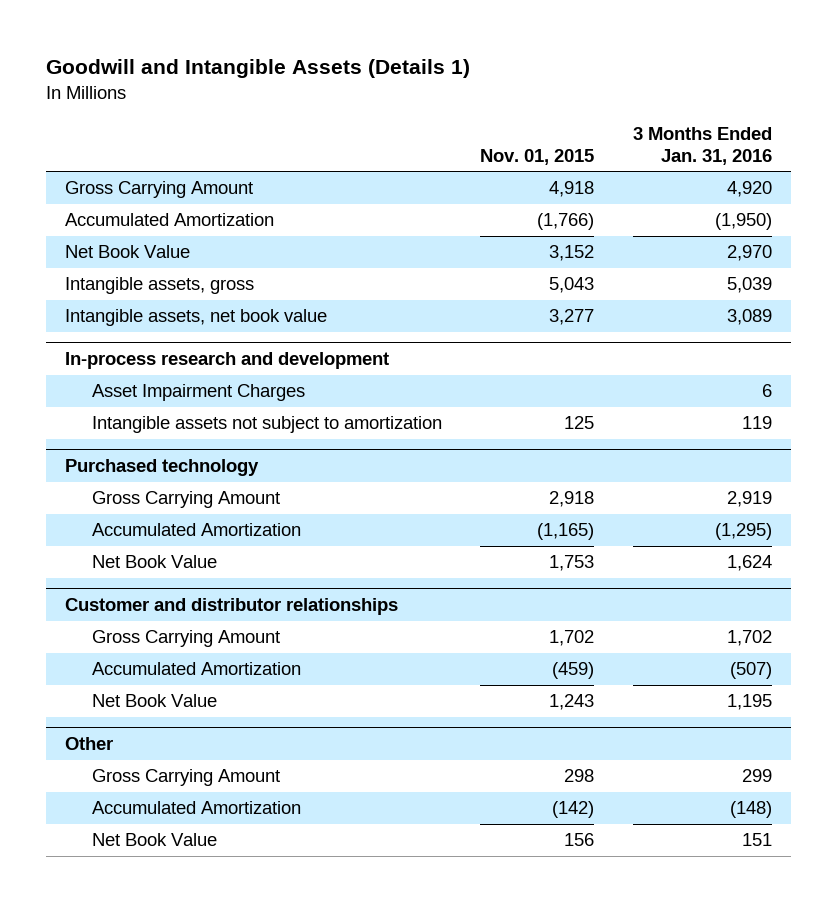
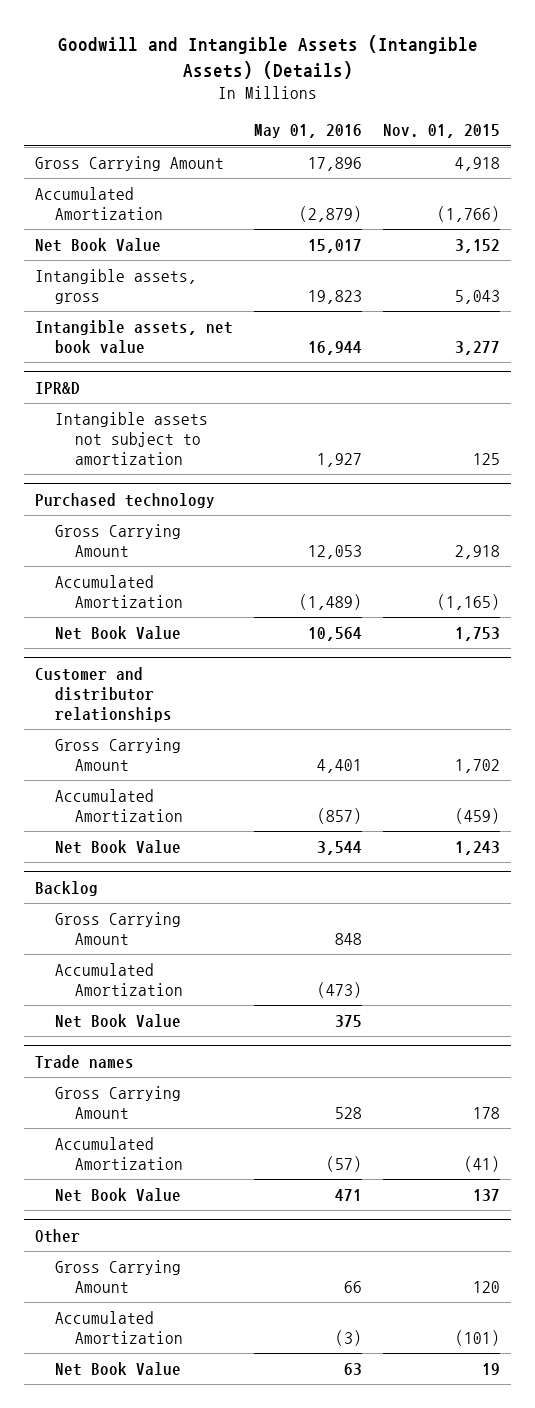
- Goodwill and Intangible Assets (Details 1)
+ Goodwill and Intangible Assets (Intangible Assets) (Details)
- | Nov. 01, 2015 | 3 Months Ended Jan. 31, 2016
+ | May 01, 2016 | Nov. 01, 2015
- In-process research and development
- Asset Impairment Charges | | 6
+ IPR&D
+ Backlog
+ Gross Carrying Amount | 848 |
+ Accumulated Amortization | (473) |
+ Net Book Value | 375 |
+ Trade names
+ Gross Carrying Amount | 528 | 178
+ Accumulated Amortization | (57) | (41)
+ Net Book Value | 471 | 137
@ Other
- Gross Carrying Amount | 298 | 299
- Accumulated Amortization | (142) | (148)
- Net Book Value | 156 | 151
+ Gross Carrying Amount | 66 | 120
+ Accumulated Amortization | (3) | (101)
+ Net Book Value | 63 | 19

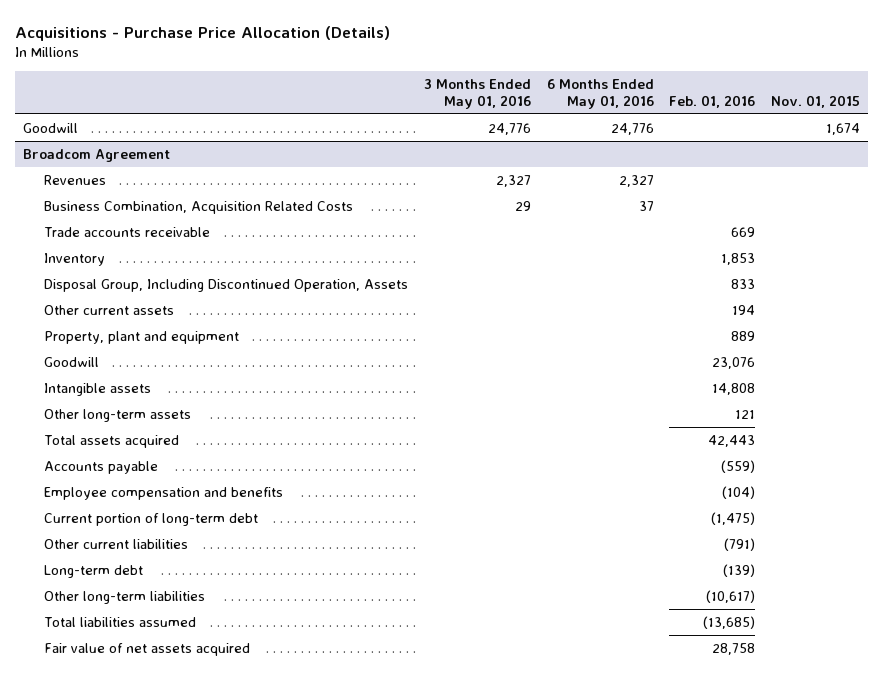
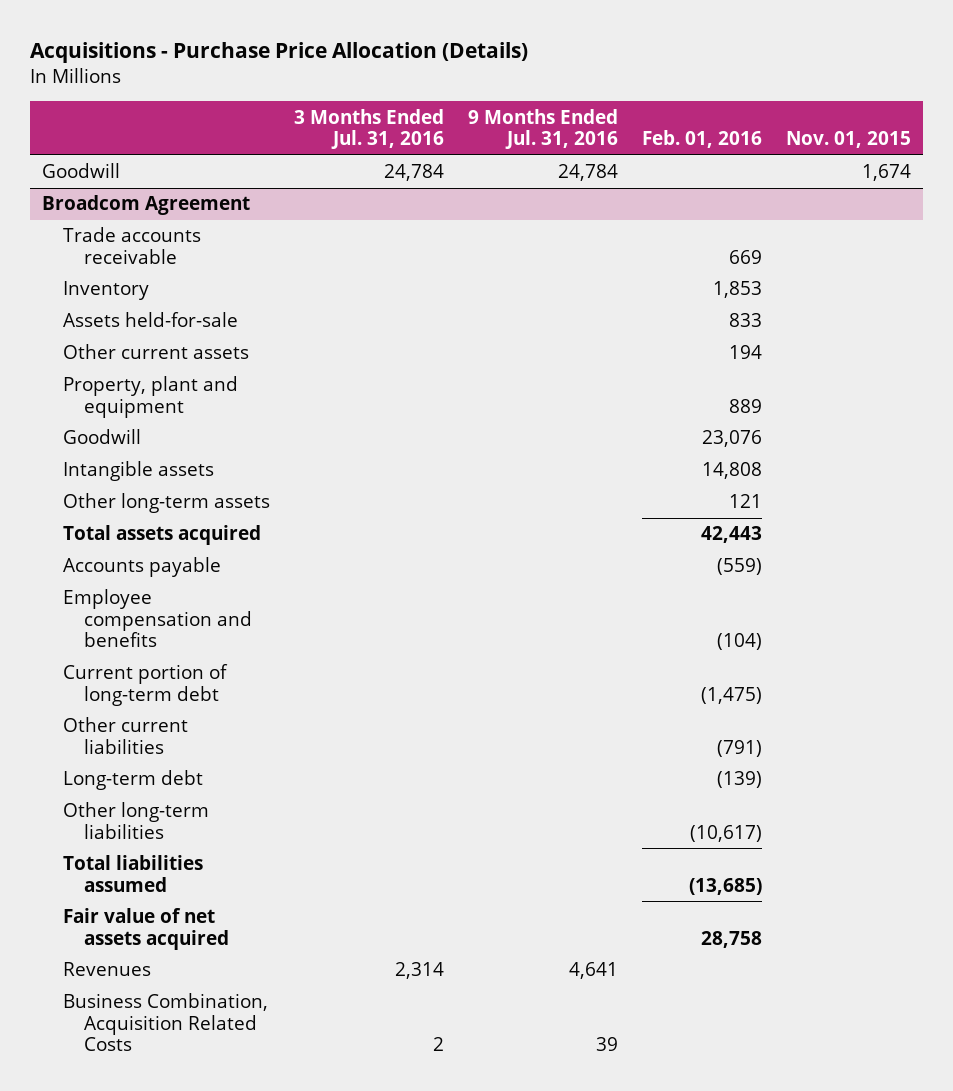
- | 3 Months Ended May 01, 2016 | 6 Months Ended May 01, 2016 | Feb. 01, 2016 | Nov. 01, 2015
+ | 3 Months Ended Jul. 31, 2016 | 9 Months Ended Jul. 31, 2016 | Feb. 01, 2016 | Nov. 01, 2015
@ Broadcom Agreement
- Disposal Group, Including Discontinued Operation, Assets | | | 833 |
+ Assets held-for-sale | | | 833 |
moved down: Revenues | 2,314 | 4,641 | |
moved down: Business Combination, Acquisition Related Costs | 2 | 39 | |

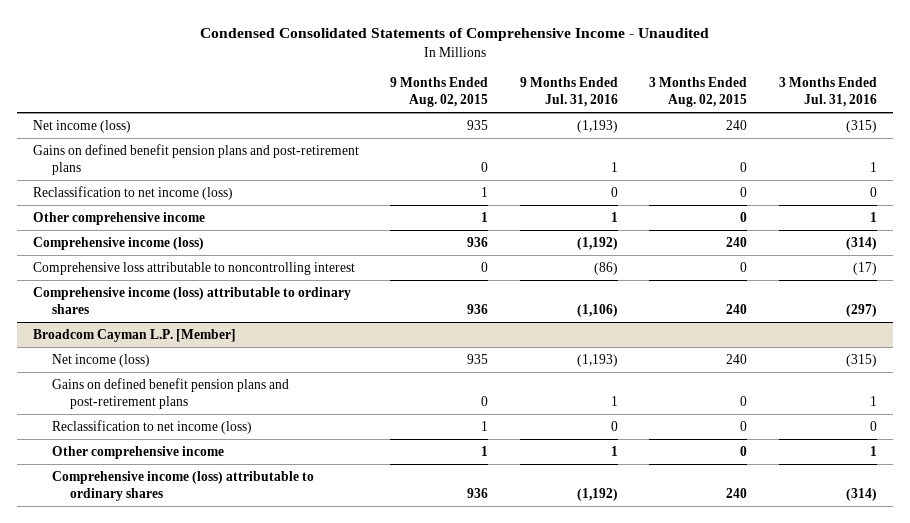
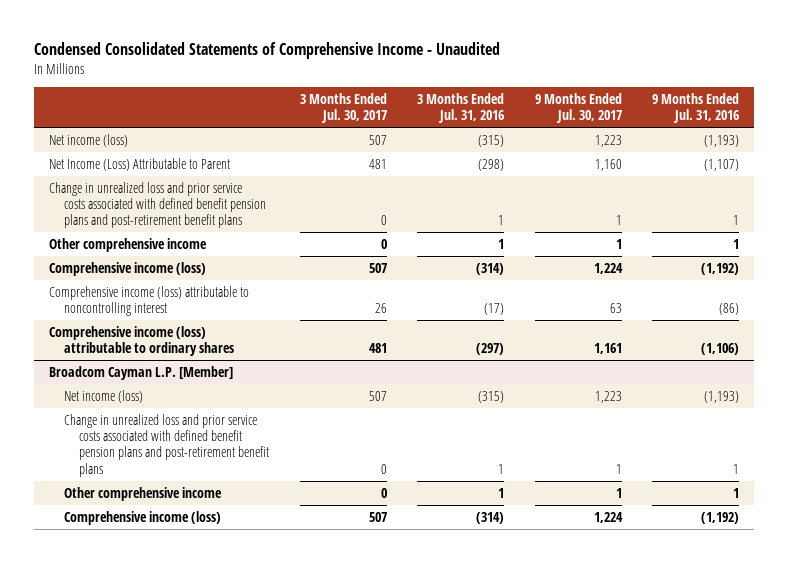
- | 9 Months Ended Aug. 02, 2015 | 9 Months Ended Jul. 31, 2016 | 3 Months Ended Aug. 02, 2015 | 3 Months Ended Jul. 31, 2016
+ | 3 Months Ended Jul. 30, 2017 | 3 Months Ended Jul. 31, 2016 | 9 Months Ended Jul. 30, 2017 | 9 Months Ended Jul. 31, 2016
- Gains on defined benefit pension plans and post-retirement plans | 0 | 1 | 0 | 1
- Reclassification to net income (loss) | 1 | 0 | 0 | 0
+ Net Income (Loss) Attributable to Parent | 481 | (298) | 1,160 | (1,107)
+ Change in unrealized loss and prior service costs associated with defined benefit pension plans and post-retirement benefit plans | 0 | 1 | 1 | 1
- Comprehensive loss attributable to noncontrolling interest | 0 | (86) | 0 | (17)
+ Comprehensive income (loss) attributable to noncontrolling interest | 26 | (17) | 63 | (86)
@ Broadcom Cayman L.P. [Member]
- Gains on defined benefit pension plans and post-retirement plans | 0 | 1 | 0 | 1
- Reclassification to net income (loss) | 1 | 0 | 0 | 0
+ Change in unrealized loss and prior service costs associated with defined benefit pension plans and post-retirement benefit plans | 0 | 1 | 1 | 1
- Comprehensive income (loss) attributable to ordinary shares | 936 | (1,192) | 240 | (314)
+ Comprehensive income (loss) | 507 | (314) | 1,224 | (1,192)

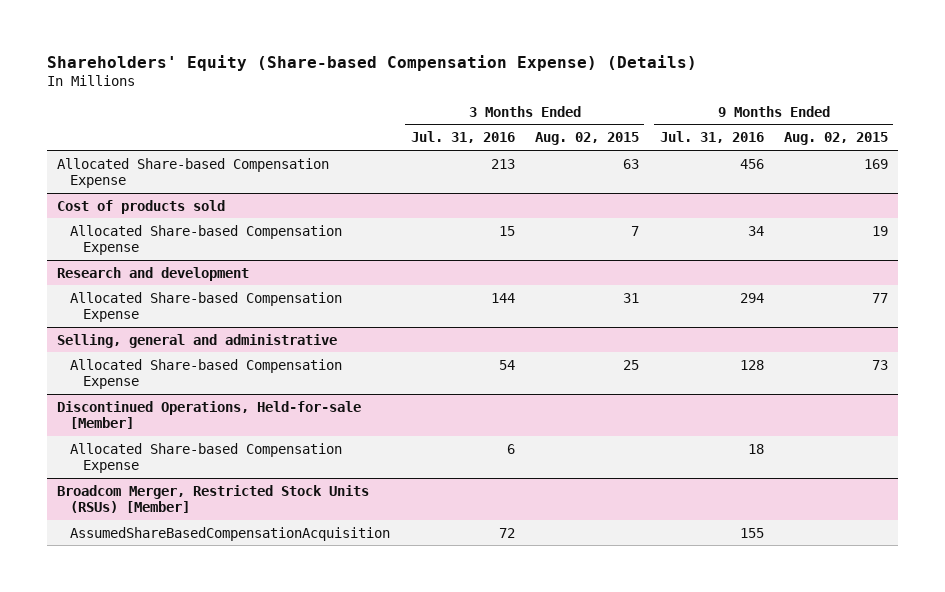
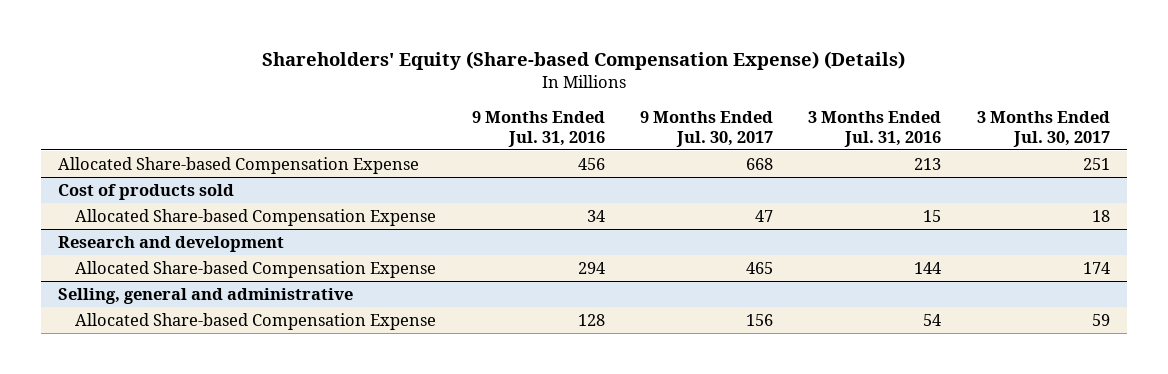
- | 3 Months Ended Jul. 31, 2016 | 3 Months Ended Aug. 02, 2015 | 9 Months Ended Jul. 31, 2016 | 9 Months Ended Aug. 02, 2015
+ | 9 Months Ended Jul. 31, 2016 | 9 Months Ended Jul. 30, 2017 | 3 Months Ended Jul. 31, 2016 | 3 Months Ended Jul. 30, 2017
- Discontinued Operations, Held-for-sale [Member]
- Allocated Share-based Compensation Expense | 6 | | 18 |
- Broadcom Merger, Restricted Stock Units (RSUs) [Member]
- AssumedShareBasedCompensationAcquisition | 72 | | 155 |

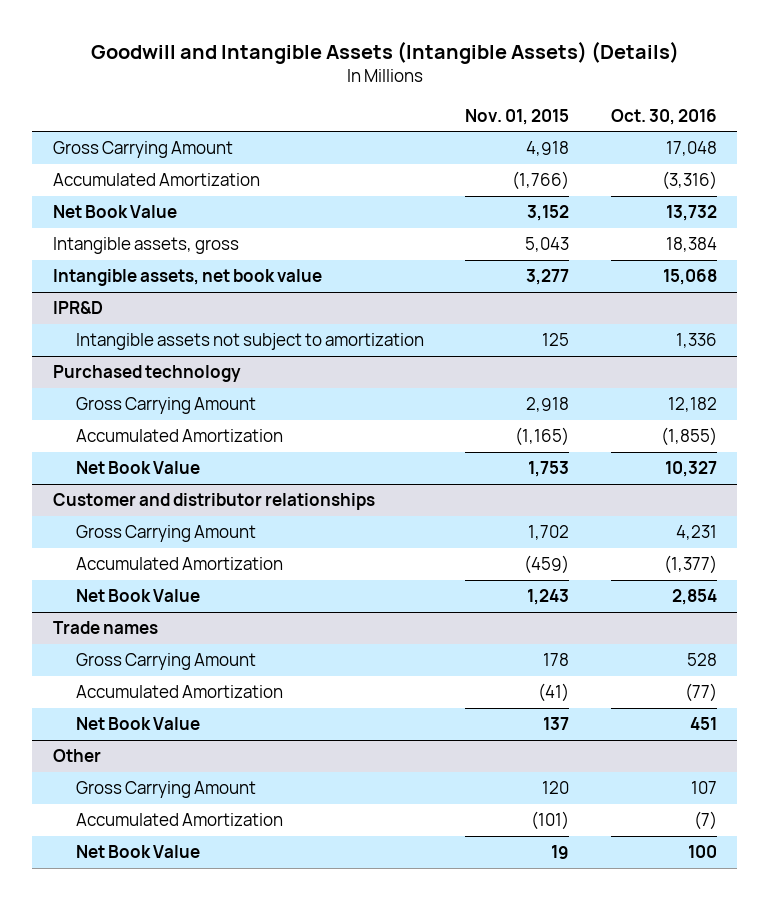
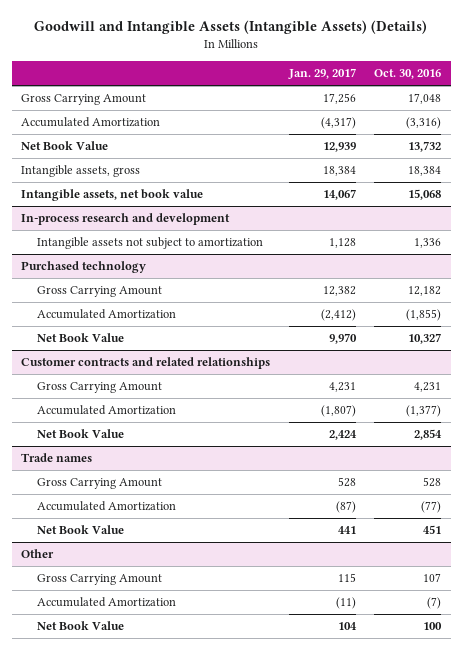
- | Nov. 01, 2015 | Oct. 30, 2016
+ | Jan. 29, 2017 | Oct. 30, 2016
- IPR&D
+ In-process research and development
- Customer and distributor relationships
+ Customer contracts and related relationships

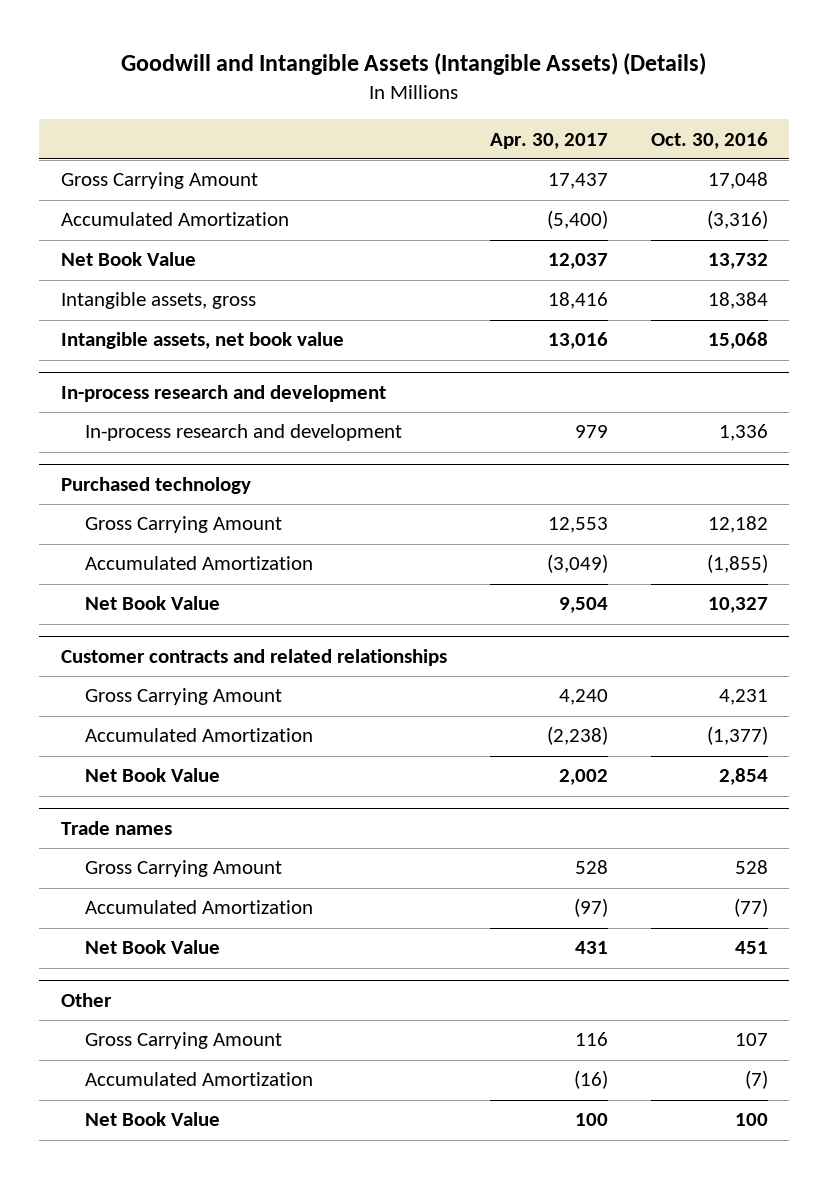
- | Jan. 29, 2017 | Oct. 30, 2016
+ | Apr. 30, 2017 | Oct. 30, 2016
@ In-process research and development
- Intangible assets not subject to amortization | 1,128 | 1,336
+ In-process research and development | 979 | 1,336

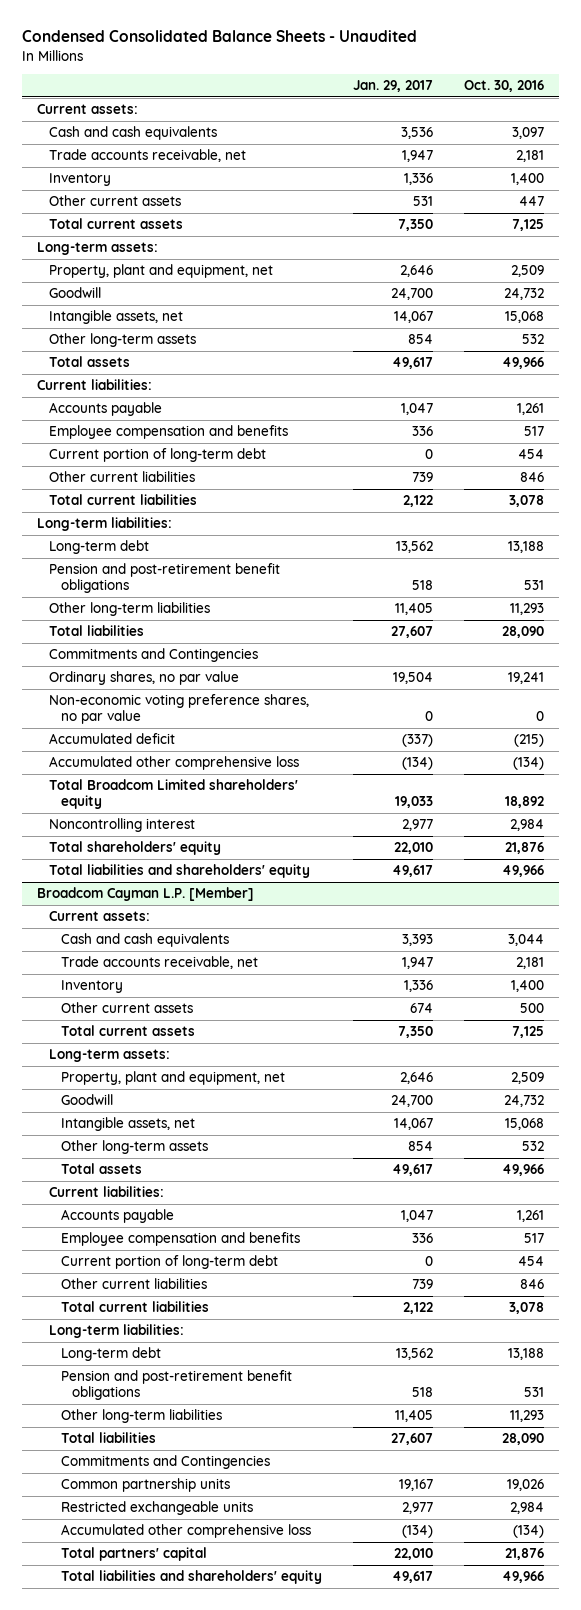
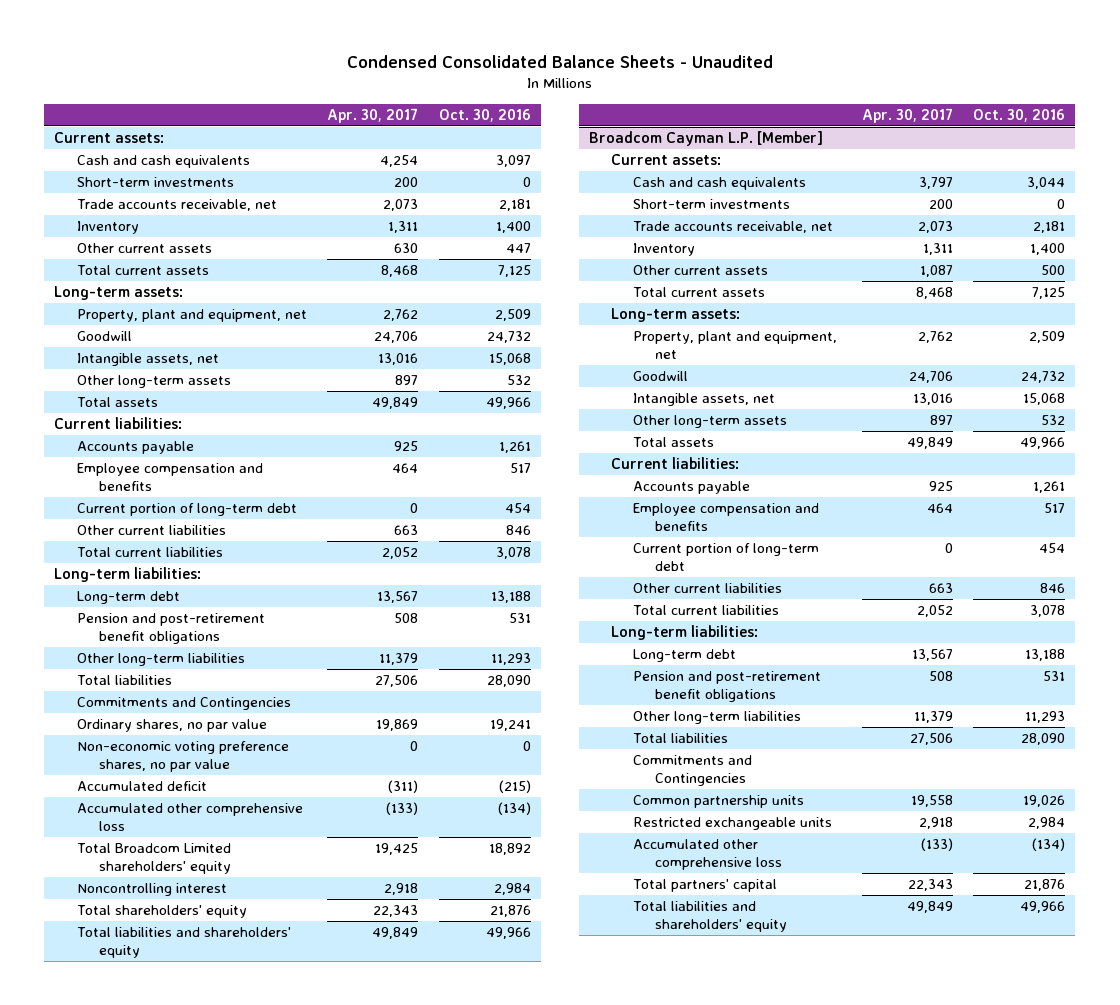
- | Jan. 29, 2017 | Oct. 30, 2016
+ | Apr. 30, 2017 | Oct. 30, 2016
+ Short-term investments | 200 | 0
@ Broadcom Cayman L.P. [Member]
+ Short-term investments | 200 | 0

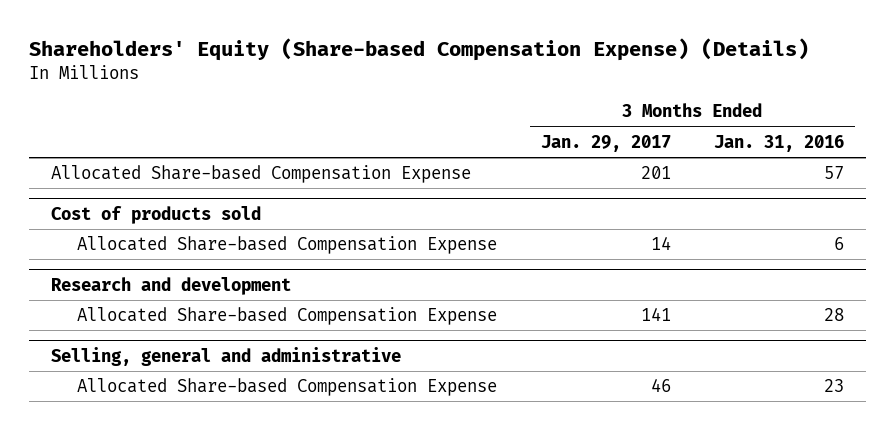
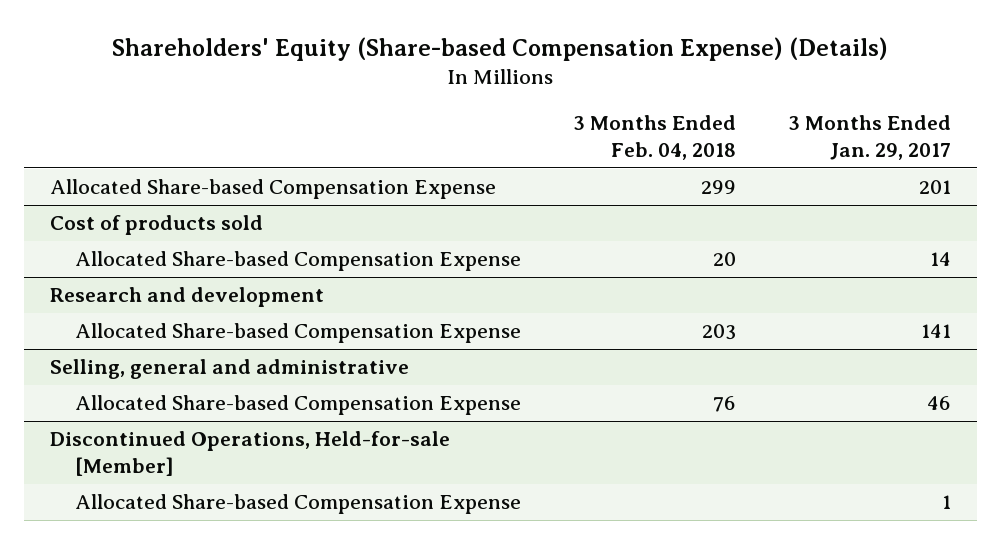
- | 3 Months Ended Jan. 29, 2017 | 3 Months Ended Jan. 31, 2016
+ | 3 Months Ended Feb. 04, 2018 | 3 Months Ended Jan. 29, 2017
+ Discontinued Operations, Held-for-sale [Member]
+ Allocated Share-based Compensation Expense | | 1

